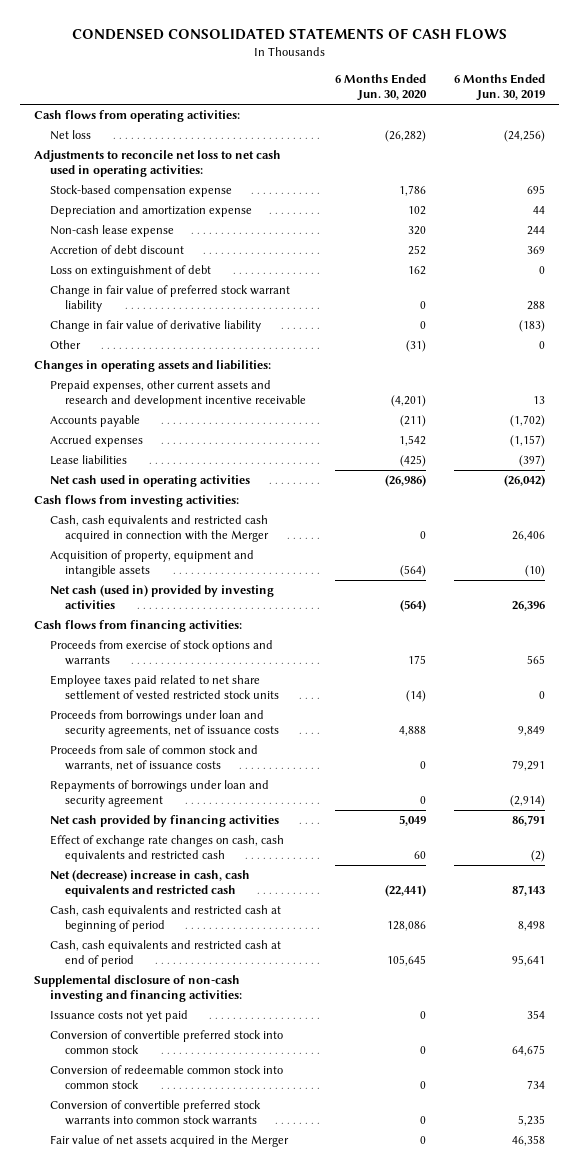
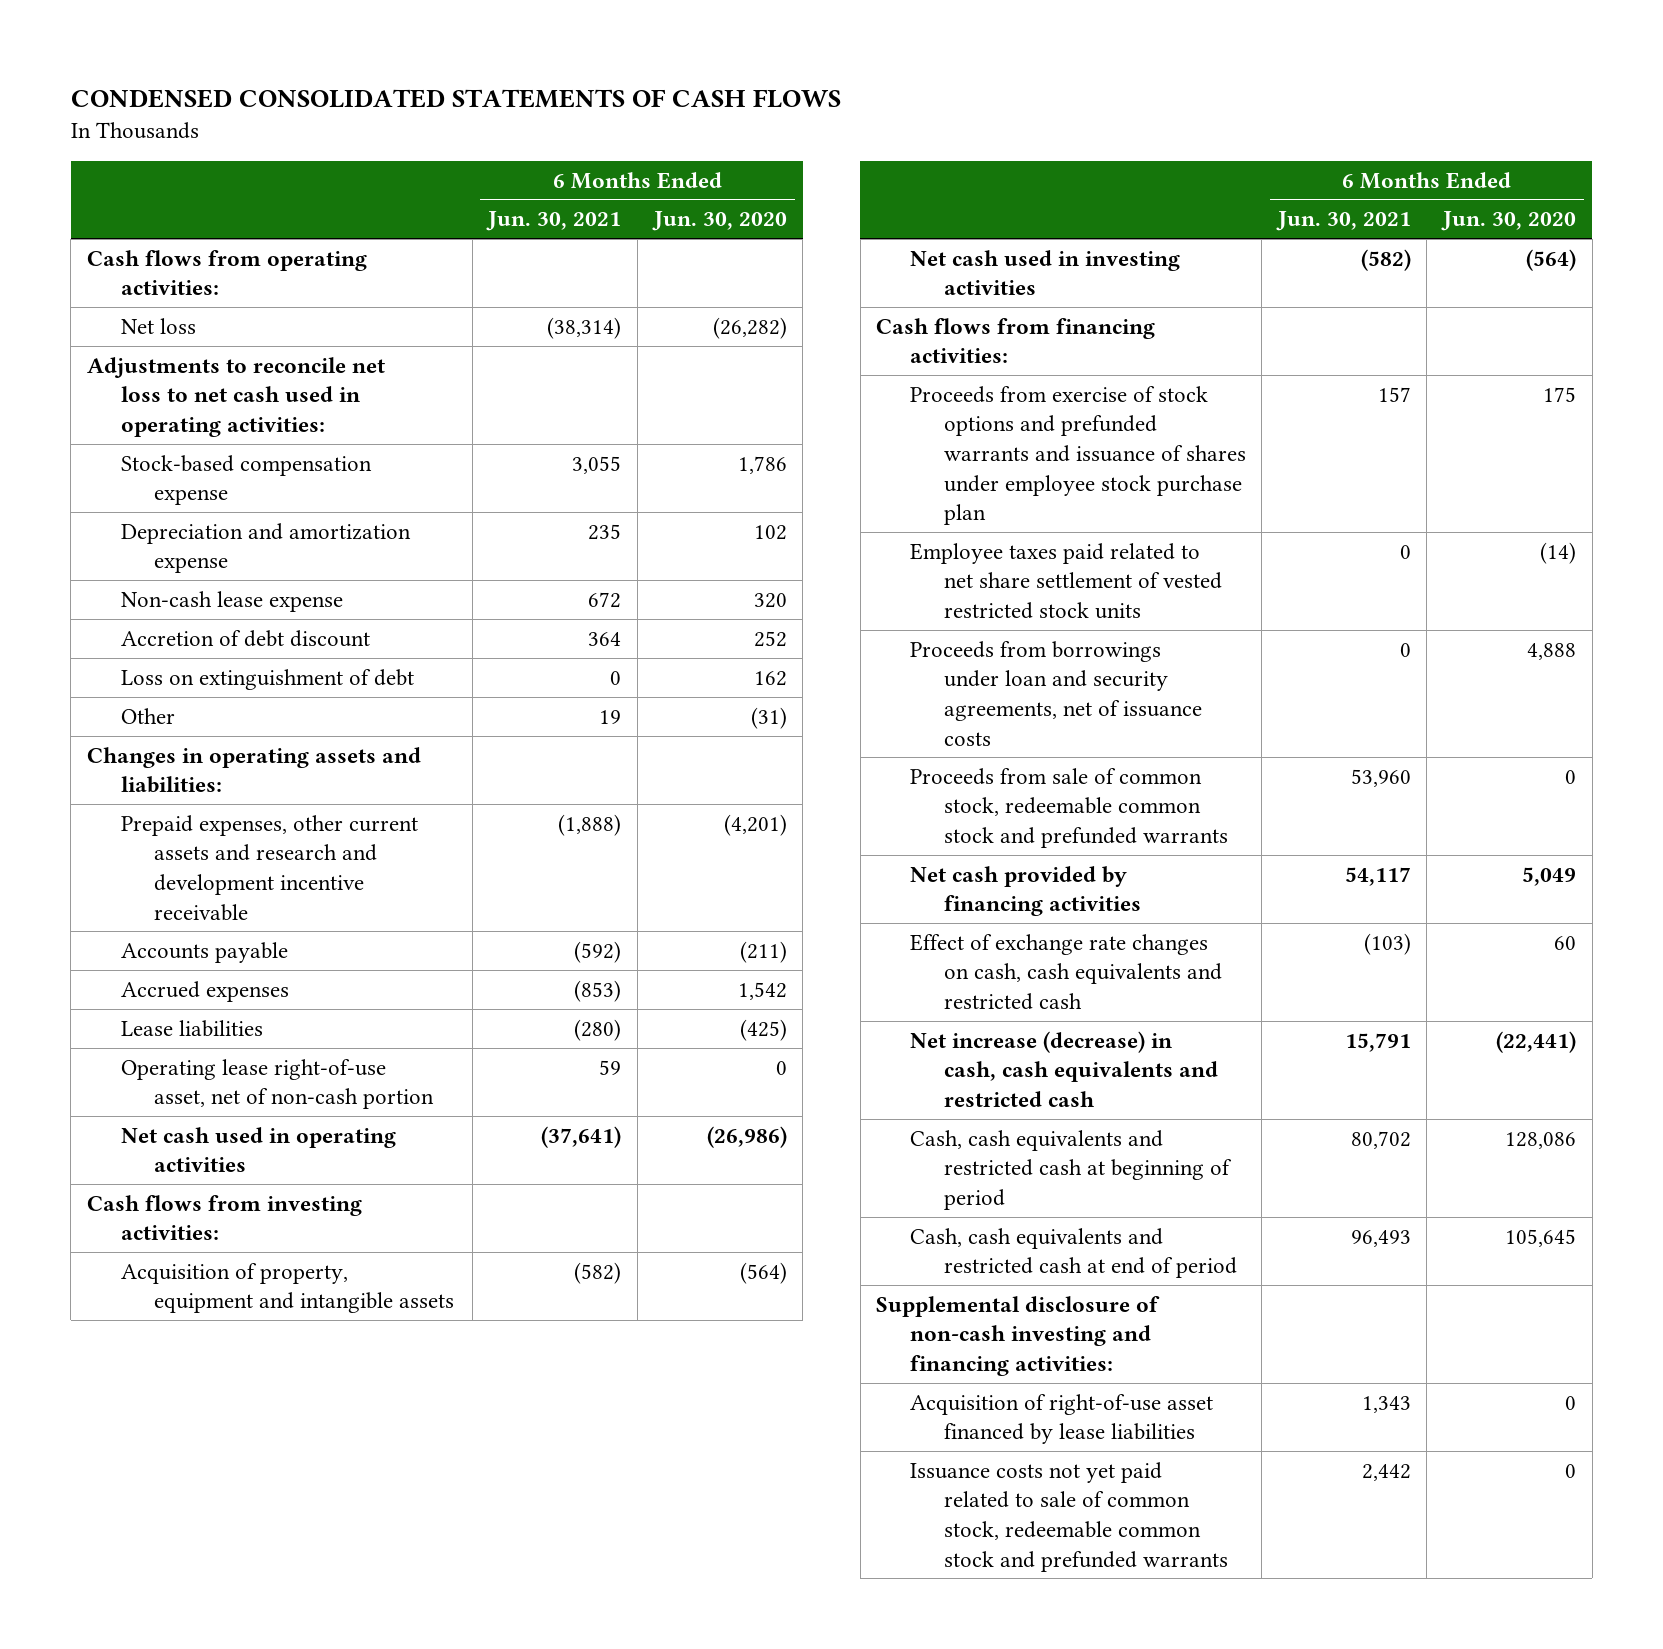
- | 6 Months Ended Jun. 30, 2020 | 6 Months Ended Jun. 30, 2019
+ | 6 Months Ended Jun. 30, 2021 | 6 Months Ended Jun. 30, 2020
- Change in fair value of preferred stock warrant liability | 0 | 288
- Change in fair value of derivative liability | 0 | (183)
+ Operating lease right-of-use asset, net of non-cash portion | 59 | 0
- Cash, cash equivalents and restricted cash acquired in connection with the Merger | 0 | 26,406
- Net cash (used in) provided by investing activities | (564) | 26,396
+ Net cash used in investing activities | (582) | (564)
- Proceeds from exercise of stock options and warrants | 175 | 565
+ Proceeds from exercise of stock options and prefunded warrants and issuance of shares under employee stock purchase plan | 157 | 175
- Proceeds from sale of common stock and warrants, net of issuance costs | 0 | 79,291
- Repayments of borrowings under loan and security agreement | 0 | (2,914)
+ Proceeds from sale of common stock, redeemable common stock and prefunded warrants | 53,960 | 0
- Net (decrease) increase in cash, cash equivalents and restricted cash | (22,441) | 87,143
+ Net increase (decrease) in cash, cash equivalents and restricted cash | 15,791 | (22,441)
- Issuance costs not yet paid | 0 | 354
- Conversion of convertible preferred stock into common stock | 0 | 64,675
- Conversion of redeemable common stock into common stock | 0 | 734
- Conversion of convertible preferred stock warrants into common stock warrants | 0 | 5,235
- Fair value of net assets acquired in the Merger | 0 | 46,358
+ Acquisition of right-of-use asset financed by lease liabilities | 1,343 | 0
+ Issuance costs not yet paid related to sale of common stock, redeemable common stock and prefunded warrants | 2,442 | 0

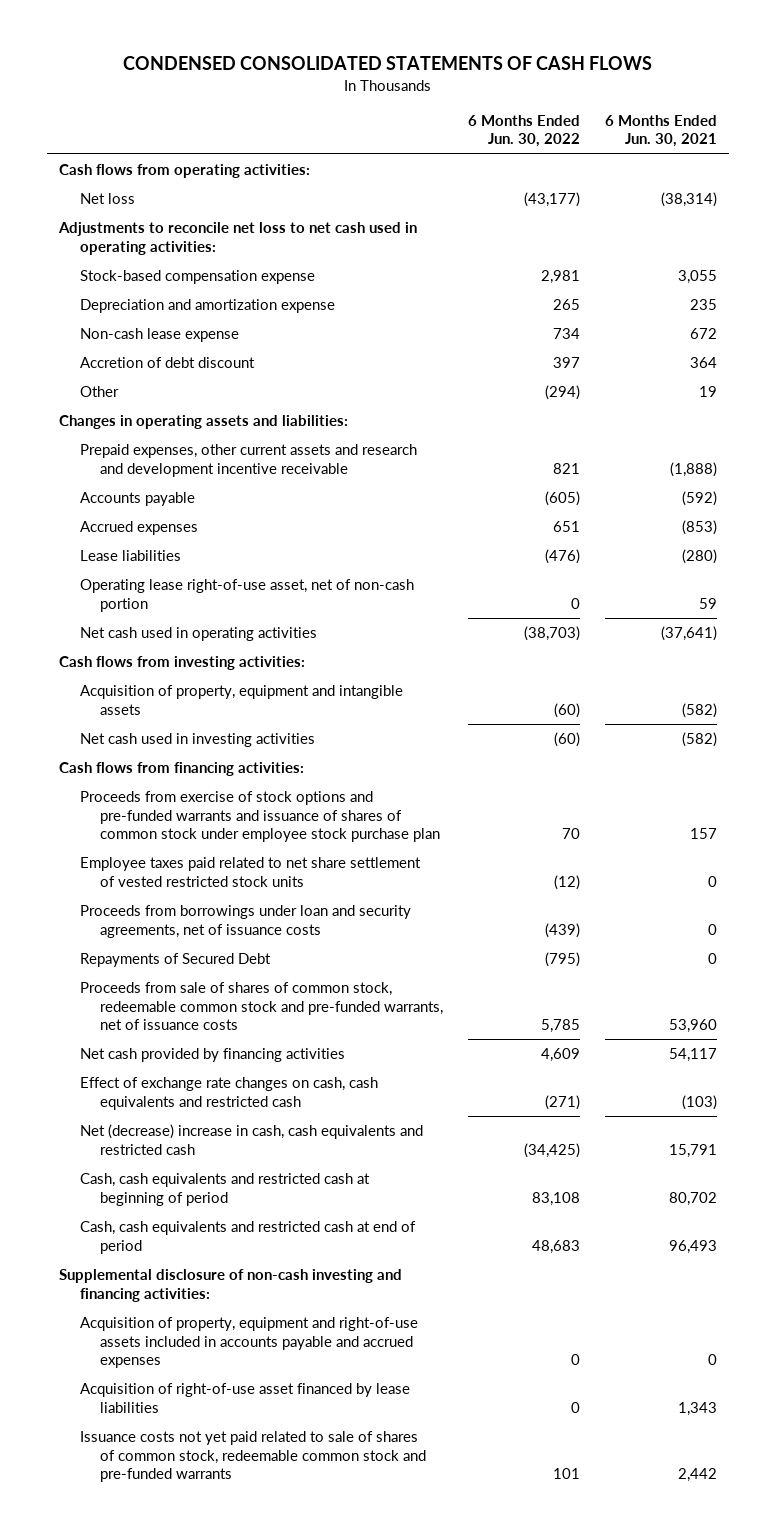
- | 6 Months Ended Jun. 30, 2021 | 6 Months Ended Jun. 30, 2020
+ | 6 Months Ended Jun. 30, 2022 | 6 Months Ended Jun. 30, 2021
- Loss on extinguishment of debt | 0 | 162
- Proceeds from exercise of stock options and prefunded warrants and issuance of shares under employee stock purchase plan | 157 | 175
+ Proceeds from exercise of stock options and pre-funded warrants and issuance of shares of common stock under employee stock purchase plan | 70 | 157
- Proceeds from sale of common stock, redeemable common stock and prefunded warrants | 53,960 | 0
+ Repayments of Secured Debt | (795) | 0
+ Proceeds from sale of shares of common stock, redeemable common stock and pre-funded warrants, net of issuance costs | 5,785 | 53,960
- Net increase (decrease) in cash, cash equivalents and restricted cash | 15,791 | (22,441)
+ Net (decrease) increase in cash, cash equivalents and restricted cash | (34,425) | 15,791
+ Acquisition of property, equipment and right-of-use assets included in accounts payable and accrued expenses | 0 | 0
- Issuance costs not yet paid related to sale of common stock, redeemable common stock and prefunded warrants | 2,442 | 0
+ Issuance costs not yet paid related to sale of shares of common stock, redeemable common stock and pre-funded warrants | 101 | 2,442

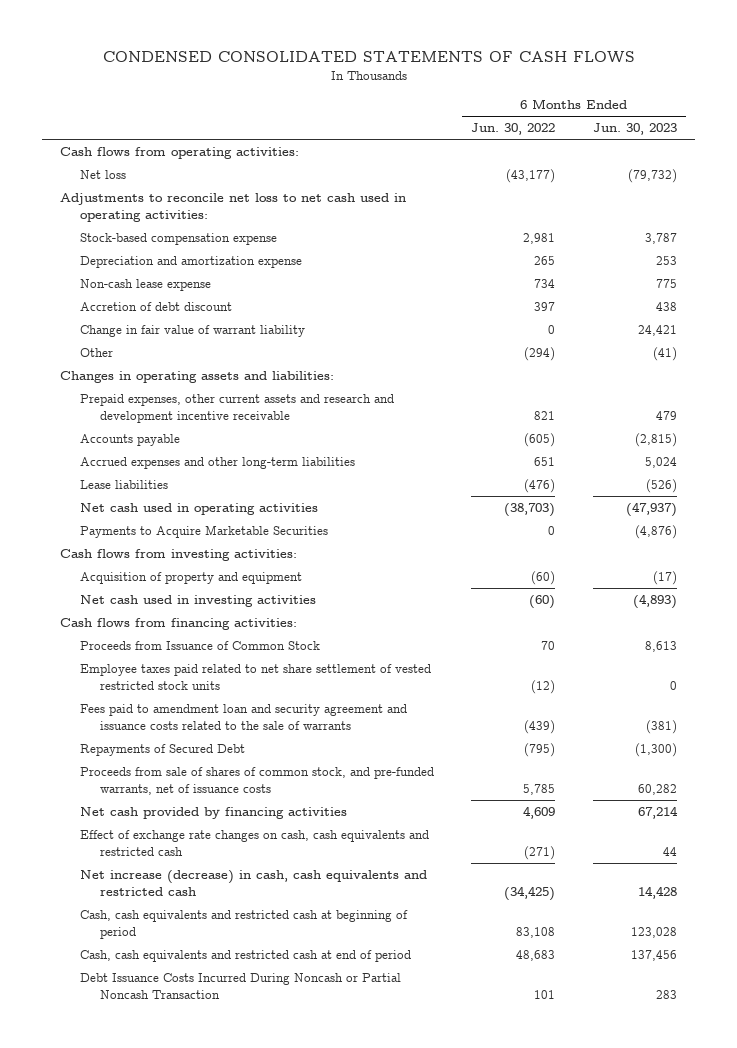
- | 6 Months Ended Jun. 30, 2022 | 6 Months Ended Jun. 30, 2021
+ | 6 Months Ended Jun. 30, 2022 | 6 Months Ended Jun. 30, 2023
+ Change in fair value of warrant liability | 0 | 24,421
- Accrued expenses | 651 | (853)
+ Accrued expenses and other long-term liabilities | 651 | 5,024
- Operating lease right-of-use asset, net of non-cash portion | 0 | 59
+ Payments to Acquire Marketable Securities | 0 | (4,876)
- Acquisition of property, equipment and intangible assets | (60) | (582)
+ Acquisition of property and equipment | (60) | (17)
- Proceeds from exercise of stock options and pre-funded warrants and issuance of shares of common stock under employee stock purchase plan | 70 | 157
+ Proceeds from Issuance of Common Stock | 70 | 8,613
- Proceeds from borrowings under loan and security agreements, net of issuance costs | (439) | 0
+ Fees paid to amendment loan and security agreement and issuance costs related to the sale of warrants | (439) | (381)
- Proceeds from sale of shares of common stock, redeemable common stock and pre-funded warrants, net of issuance costs | 5,785 | 53,960
+ Proceeds from sale of shares of common stock, and pre-funded warrants, net of issuance costs | 5,785 | 60,282
- Net (decrease) increase in cash, cash equivalents and restricted cash | (34,425) | 15,791
+ Net increase (decrease) in cash, cash equivalents and restricted cash | (34,425) | 14,428
- Supplemental disclosure of non-cash investing and financing activities:
- Acquisition of property, equipment and right-of-use assets included in accounts payable and accrued expenses | 0 | 0
- Acquisition of right-of-use asset financed by lease liabilities | 0 | 1,343
- Issuance costs not yet paid related to sale of shares of common stock, redeemable common stock and pre-funded warrants | 101 | 2,442
+ Debt Issuance Costs Incurred During Noncash or Partial Noncash Transaction | 101 | 283

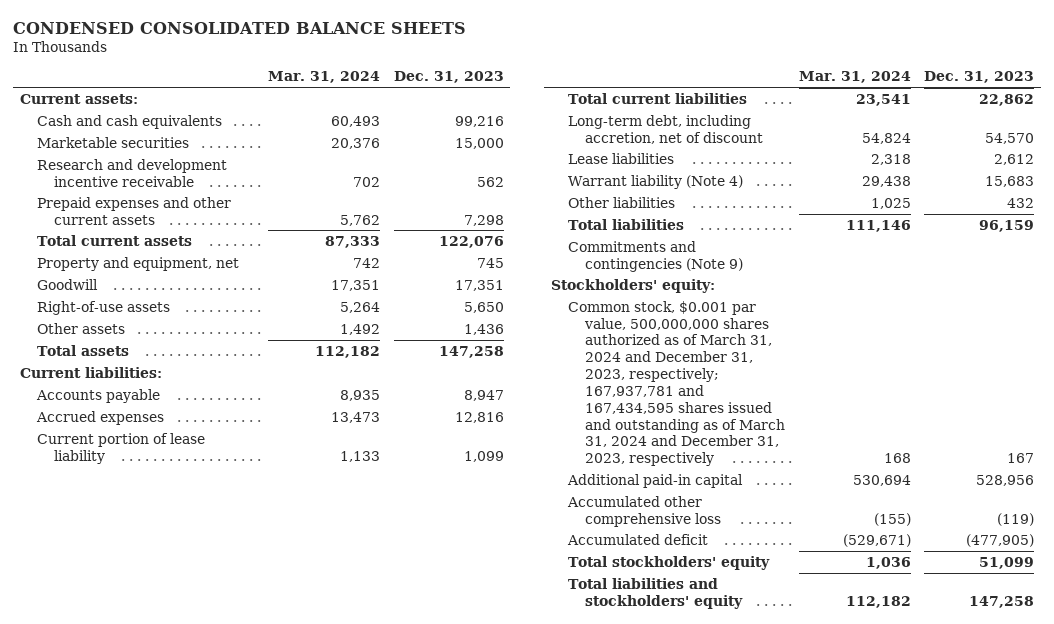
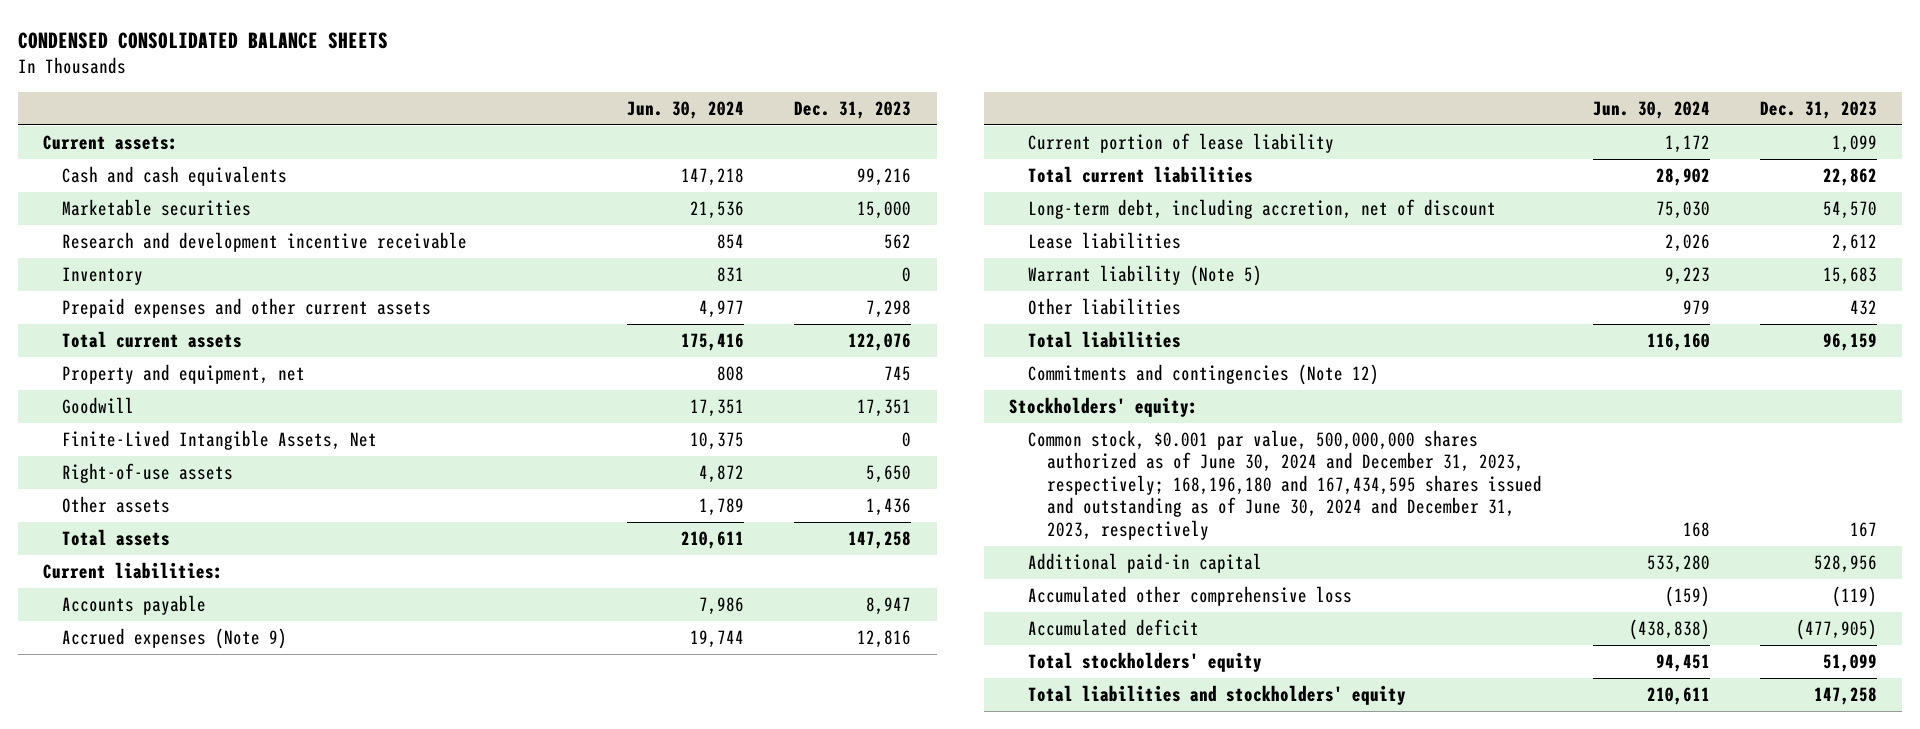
- | Mar. 31, 2024 | Dec. 31, 2023
+ | Jun. 30, 2024 | Dec. 31, 2023
+ Inventory | 831 | 0
+ Finite-Lived Intangible Assets, Net | 10,375 | 0
- Accrued expenses | 13,473 | 12,816
+ Accrued expenses (Note 9) | 19,744 | 12,816
- Warrant liability (Note 4) | 29,438 | 15,683
+ Warrant liability (Note 5) | 9,223 | 15,683
- Commitments and contingencies (Note 9)
+ Commitments and contingencies (Note 12)
- Common stock, $0.001 par value, 500,000,000 shares authorized as of March 31, 2024 and December 31, 2023, respectively; 167,937,781 and 167,434,595 shares issued and outstanding as of March 31, 2024 and December 31, 2023, respectively | 168 | 167
+ Common stock, $0.001 par value, 500,000,000 shares authorized as of June 30, 2024 and December 31, 2023, respectively; 168,196,180 and 167,434,595 shares issued and outstanding as of June 30, 2024 and December 31, 2023, respectively | 168 | 167

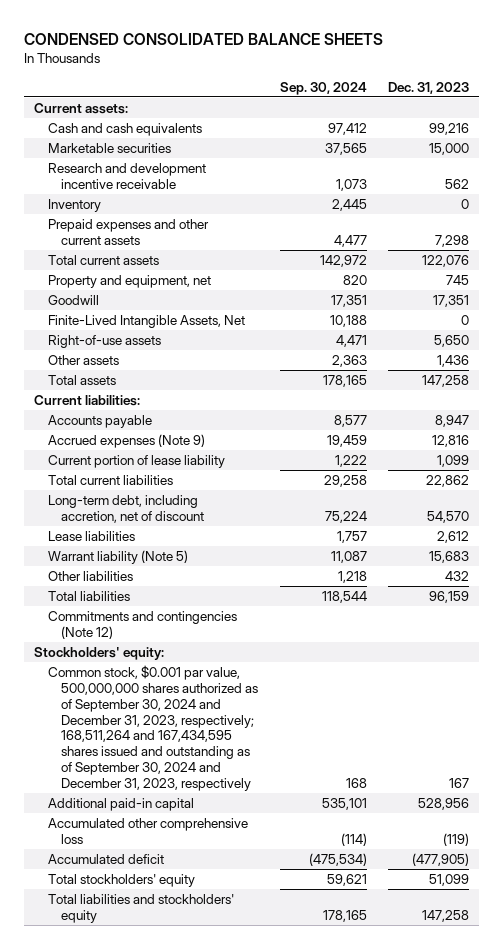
- | Jun. 30, 2024 | Dec. 31, 2023
+ | Sep. 30, 2024 | Dec. 31, 2023
- Common stock, $0.001 par value, 500,000,000 shares authorized as of June 30, 2024 and December 31, 2023, respectively; 168,196,180 and 167,434,595 shares issued and outstanding as of June 30, 2024 and December 31, 2023, respectively | 168 | 167
+ Common stock, $0.001 par value, 500,000,000 shares authorized as of September 30, 2024 and December 31, 2023, respectively; 168,511,264 and 167,434,595 shares issued and outstanding as of September 30, 2024 and December 31, 2023, respectively | 168 | 167

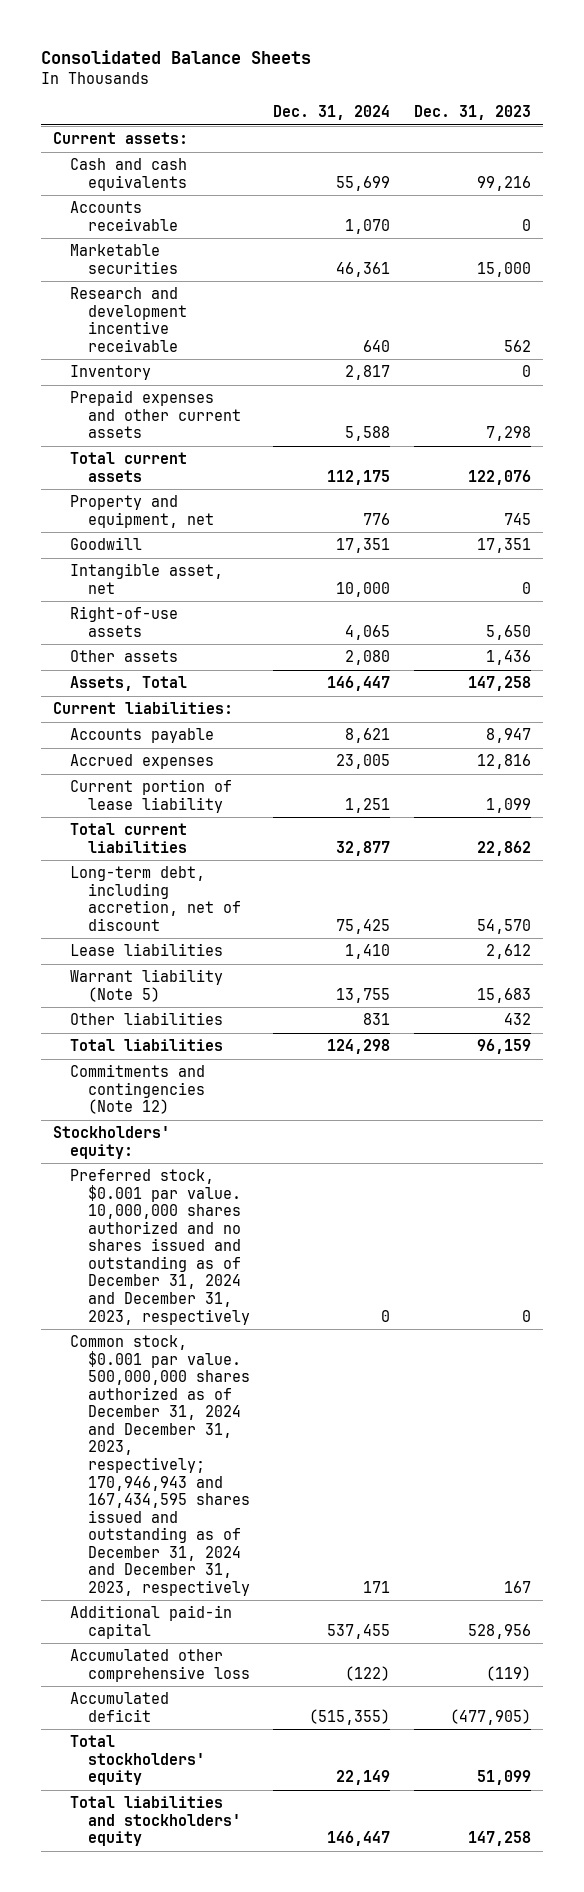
- CONDENSED CONSOLIDATED BALANCE SHEETS
+ Consolidated Balance Sheets
- | Sep. 30, 2024 | Dec. 31, 2023
+ | Dec. 31, 2024 | Dec. 31, 2023
+ Accounts receivable | 1,070 | 0
- Finite-Lived Intangible Assets, Net | 10,188 | 0
+ Intangible asset, net | 10,000 | 0
- Total assets | 178,165 | 147,258
+ Assets, Total | 146,447 | 147,258
- Accrued expenses (Note 9) | 19,459 | 12,816
+ Accrued expenses | 23,005 | 12,816
- Common stock, $0.001 par value, 500,000,000 shares authorized as of September 30, 2024 and December 31, 2023, respectively; 168,511,264 and 167,434,595 shares issued and outstanding as of September 30, 2024 and December 31, 2023, respectively | 168 | 167
+ Preferred stock, $0.001 par value. 10,000,000 shares authorized and no shares issued and outstanding as of December 31, 2024 and December 31, 2023, respectively | 0 | 0
+ Common stock, $0.001 par value. 500,000,000 shares authorized as of December 31, 2024 and December 31, 2023, respectively; 170,946,943 and 167,434,595 shares issued and outstanding as of December 31, 2024 and December 31, 2023, respectively | 171 | 167

